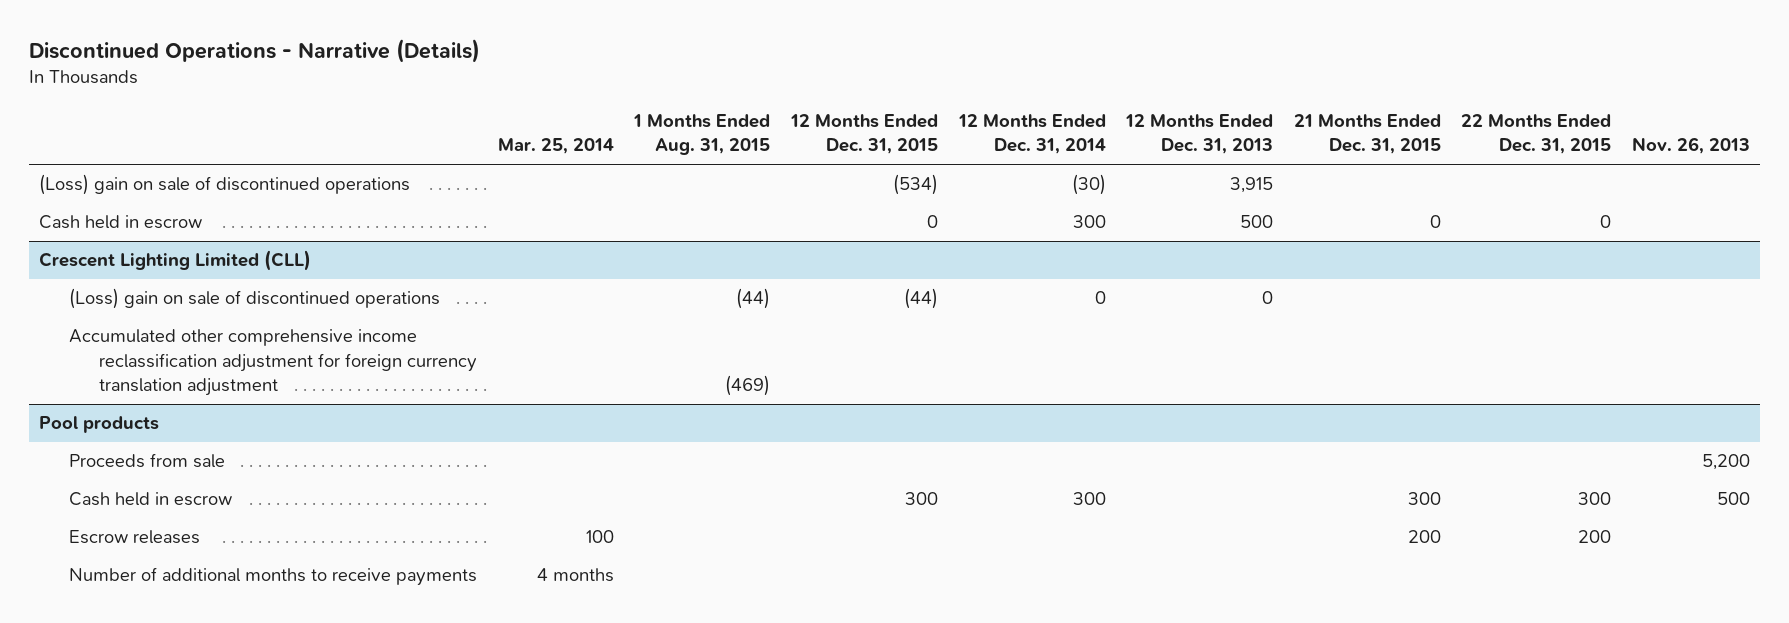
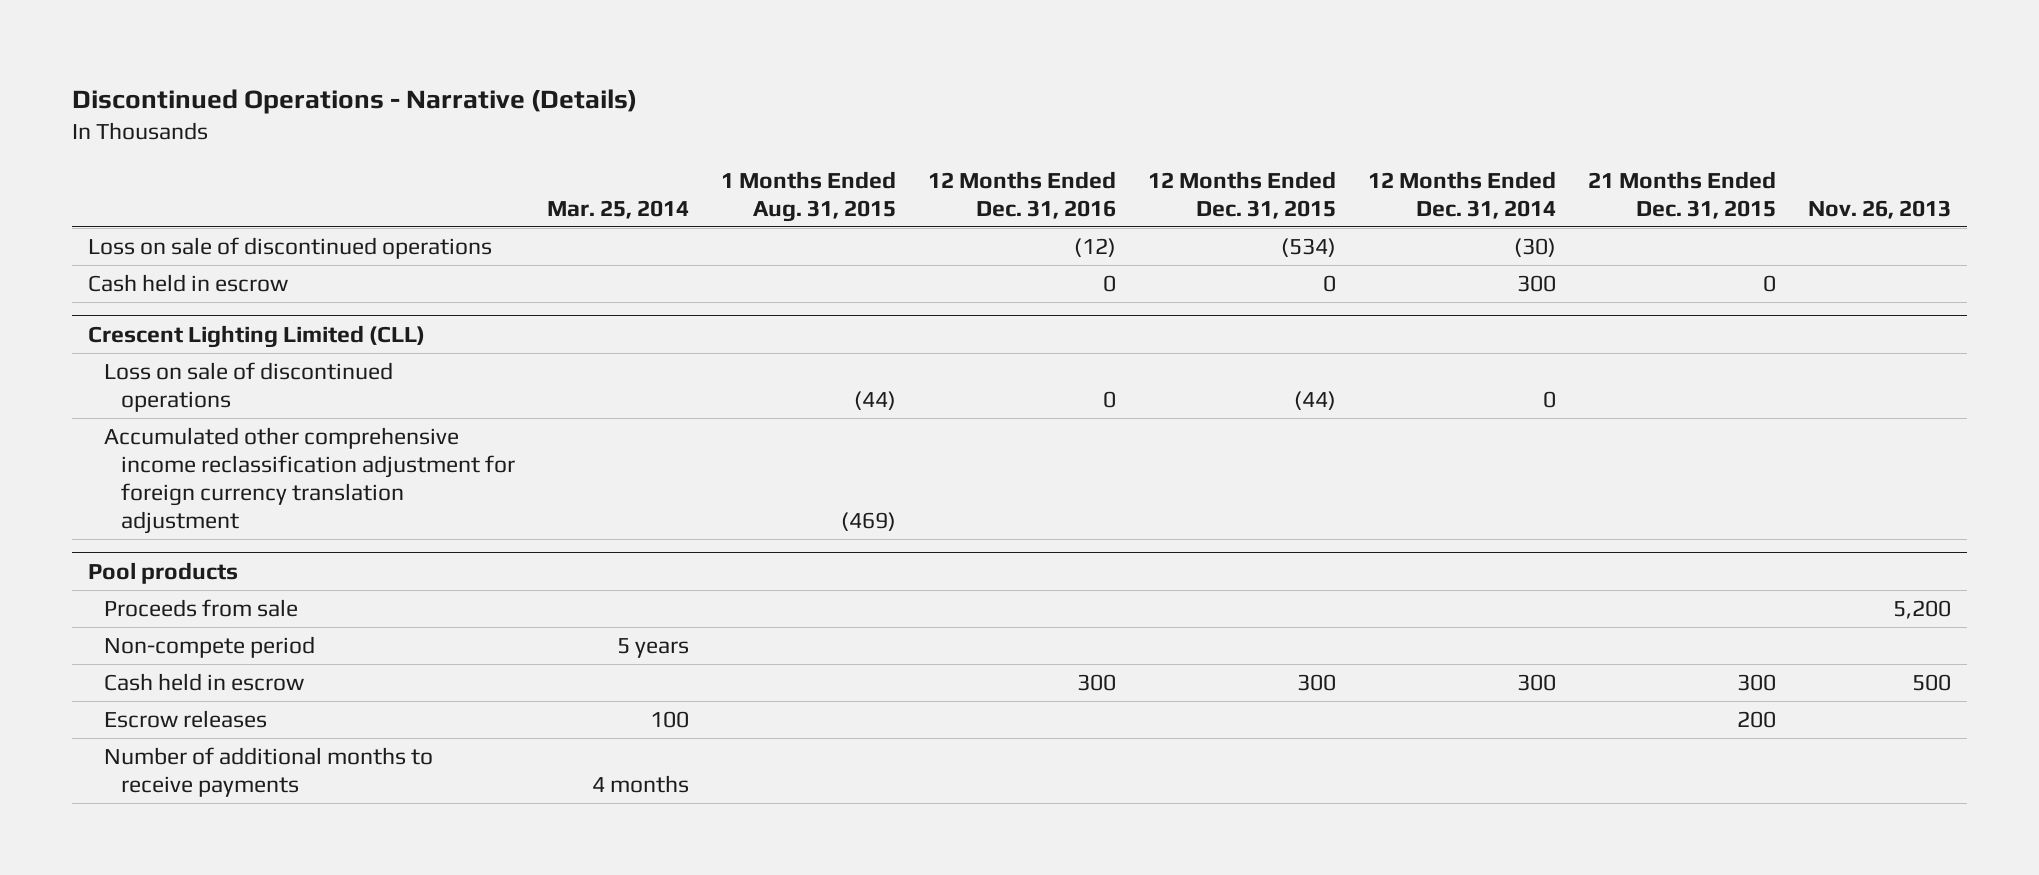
- | Mar. 25, 2014 | 1 Months Ended Aug. 31, 2015 | 12 Months Ended Dec. 31, 2015 | 12 Months Ended Dec. 31, 2014 | 12 Months Ended Dec. 31, 2013 | 21 Months Ended Dec. 31, 2015 | 22 Months Ended Dec. 31, 2015 | Nov. 26, 2013
+ | Mar. 25, 2014 | 1 Months Ended Aug. 31, 2015 | 12 Months Ended Dec. 31, 2016 | 12 Months Ended Dec. 31, 2015 | 12 Months Ended Dec. 31, 2014 | 21 Months Ended Dec. 31, 2015 | Nov. 26, 2013
- (Loss) gain on sale of discontinued operations | | | (534) | (30) | 3,915 | | |
+ Loss on sale of discontinued operations | | | (12) | (534) | (30) | |
@ Crescent Lighting Limited (CLL)
- (Loss) gain on sale of discontinued operations | | (44) | (44) | 0 | 0 | | |
+ Loss on sale of discontinued operations | | (44) | 0 | (44) | 0 | |
@ Pool products
+ Non-compete period | 5 years | | | | | |

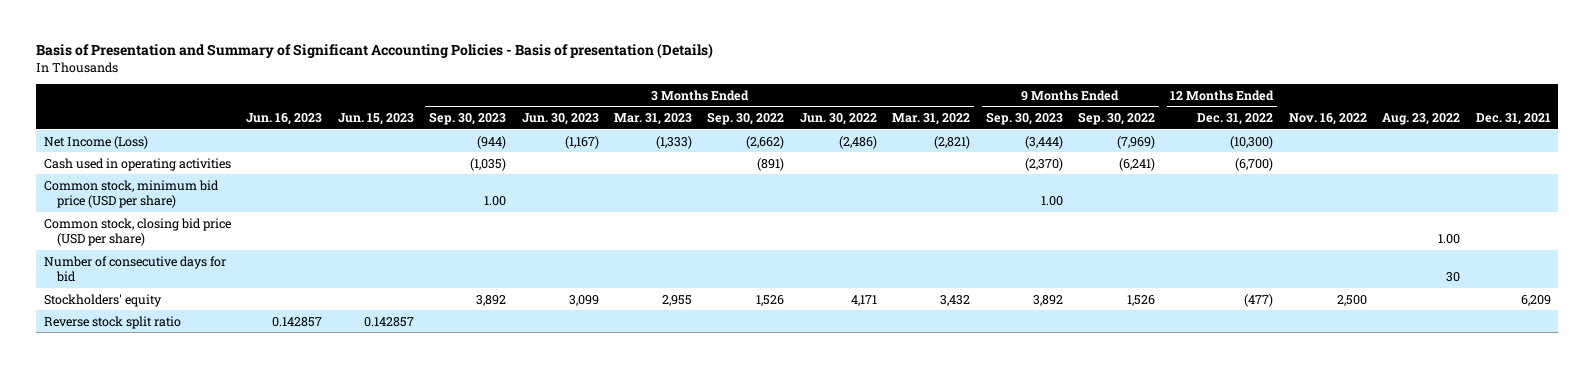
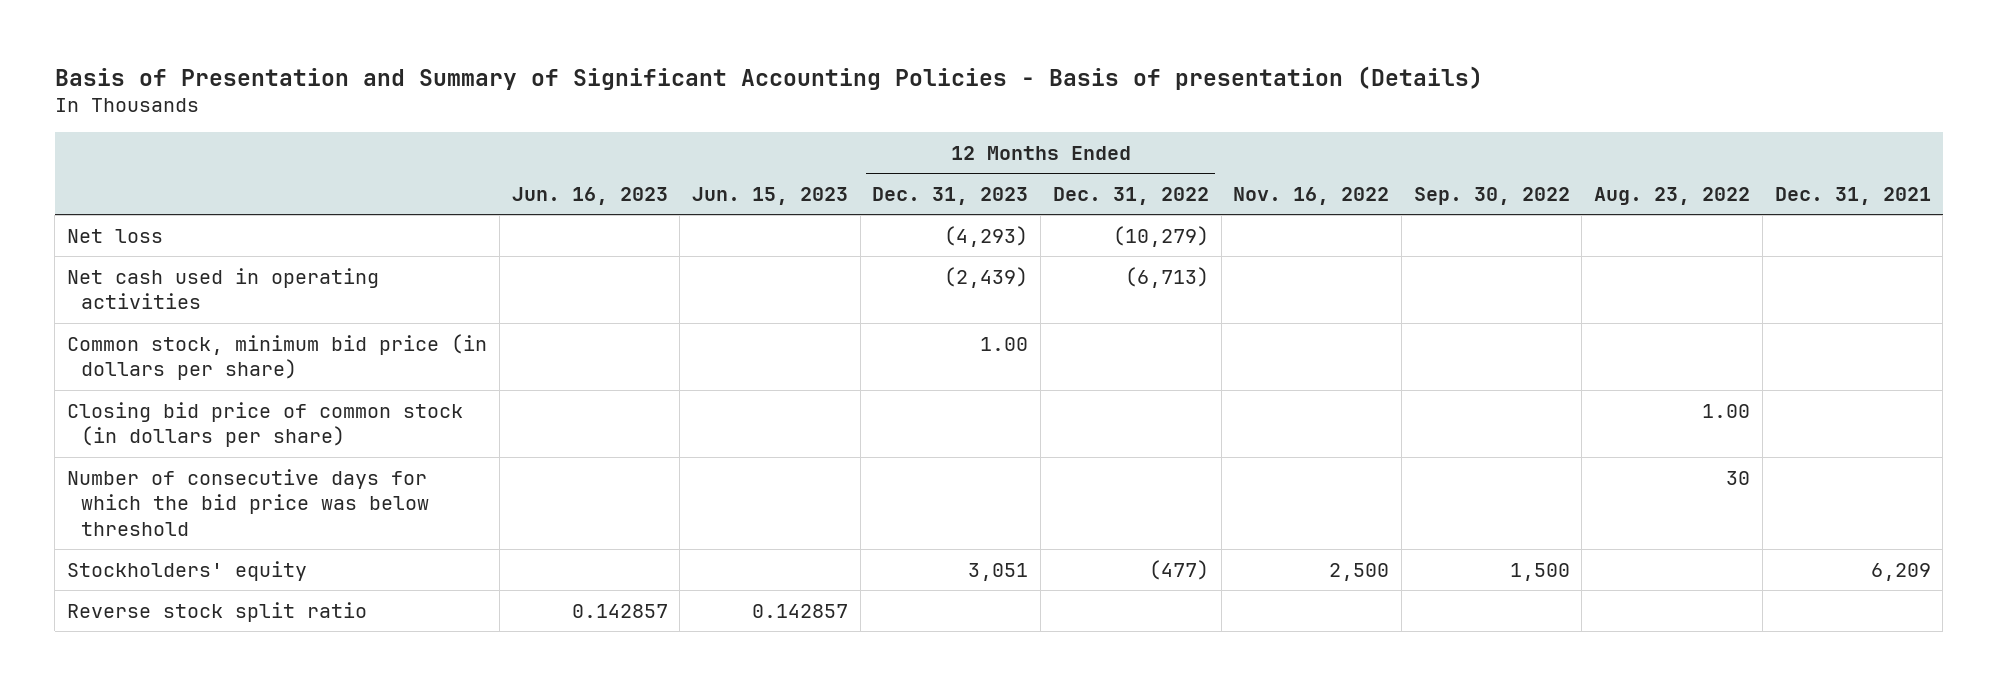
- | Jun. 16, 2023 | Jun. 15, 2023 | 3 Months Ended Sep. 30, 2023 | 3 Months Ended Jun. 30, 2023 | 3 Months Ended Mar. 31, 2023 | 3 Months Ended Sep. 30, 2022 | 3 Months Ended Jun. 30, 2022 | 3 Months Ended Mar. 31, 2022 | 9 Months Ended Sep. 30, 2023 | 9 Months Ended Sep. 30, 2022 | 12 Months Ended Dec. 31, 2022 | Nov. 16, 2022 | Aug. 23, 2022 | Dec. 31, 2021
+ | Jun. 16, 2023 | Jun. 15, 2023 | 12 Months Ended Dec. 31, 2023 | 12 Months Ended Dec. 31, 2022 | Nov. 16, 2022 | Sep. 30, 2022 | Aug. 23, 2022 | Dec. 31, 2021
- Net Income (Loss) | | | (944) | (1,167) | (1,333) | (2,662) | (2,486) | (2,821) | (3,444) | (7,969) | (10,300) | | |
- Cash used in operating activities | | | (1,035) | | | (891) | | | (2,370) | (6,241) | (6,700) | | |
- Common stock, minimum bid price (USD per share) | | | 1.00 | | | | | | 1.00 | | | | |
- Common stock, closing bid price (USD per share) | | | | | | | | | | | | | 1.00 |
- Number of consecutive days for bid | | | | | | | | | | | | | 30 |
+ Net loss | | | (4,293) | (10,279) | | | |
+ Net cash used in operating activities | | | (2,439) | (6,713) | | | |
+ Common stock, minimum bid price (in dollars per share) | | | 1.00 | | | | |
+ Closing bid price of common stock (in dollars per share) | | | | | | | 1.00 |
+ Number of consecutive days for which the bid price was below threshold | | | | | | | 30 |

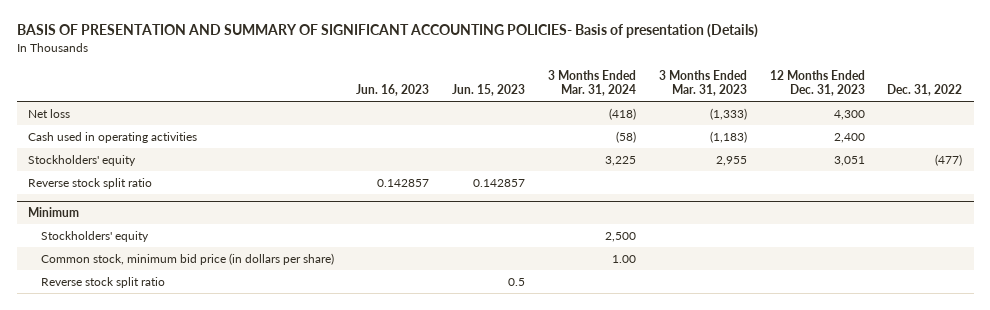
- Basis of Presentation and Summary of Significant Accounting Policies - Basis of presentation (Details)
+ BASIS OF PRESENTATION AND SUMMARY OF SIGNIFICANT ACCOUNTING POLICIES- Basis of presentation (Details)
- | Jun. 16, 2023 | Jun. 15, 2023 | 12 Months Ended Dec. 31, 2023 | 12 Months Ended Dec. 31, 2022 | Nov. 16, 2022 | Sep. 30, 2022 | Aug. 23, 2022 | Dec. 31, 2021
+ | Jun. 16, 2023 | Jun. 15, 2023 | 3 Months Ended Mar. 31, 2024 | 3 Months Ended Mar. 31, 2023 | 12 Months Ended Dec. 31, 2023 | Dec. 31, 2022
- Net loss | | | (4,293) | (10,279) | | | |
- Net cash used in operating activities | | | (2,439) | (6,713) | | | |
- Common stock, minimum bid price (in dollars per share) | | | 1.00 | | | | |
- Closing bid price of common stock (in dollars per share) | | | | | | | 1.00 |
- Number of consecutive days for which the bid price was below threshold | | | | | | | 30 |
+ Net loss | | | (418) | (1,333) | 4,300 |
+ Cash used in operating activities | | | (58) | (1,183) | 2,400 |
+ Minimum
+ Stockholders' equity | | | 2,500 | | |
+ Common stock, minimum bid price (in dollars per share) | | | 1.00 | | |
+ Reverse stock split ratio | | 0.5 | | | |

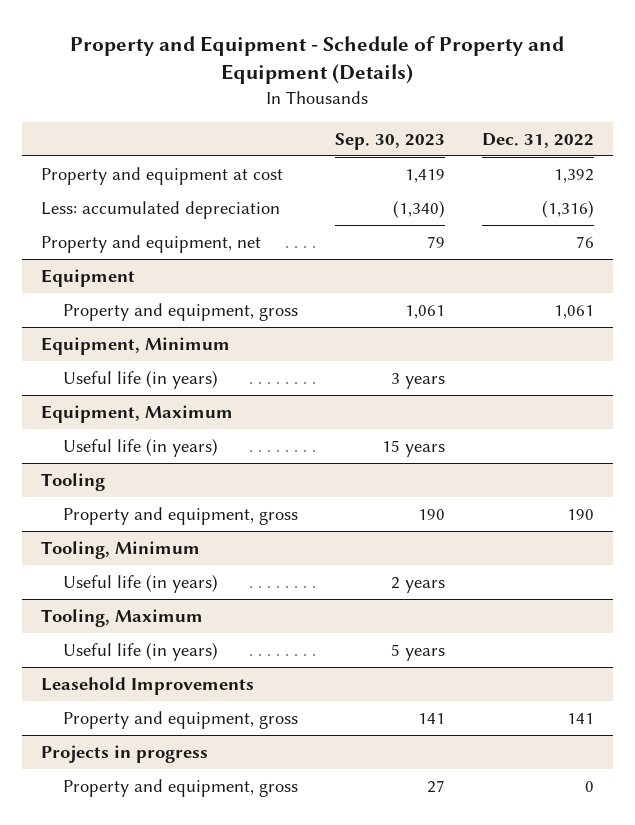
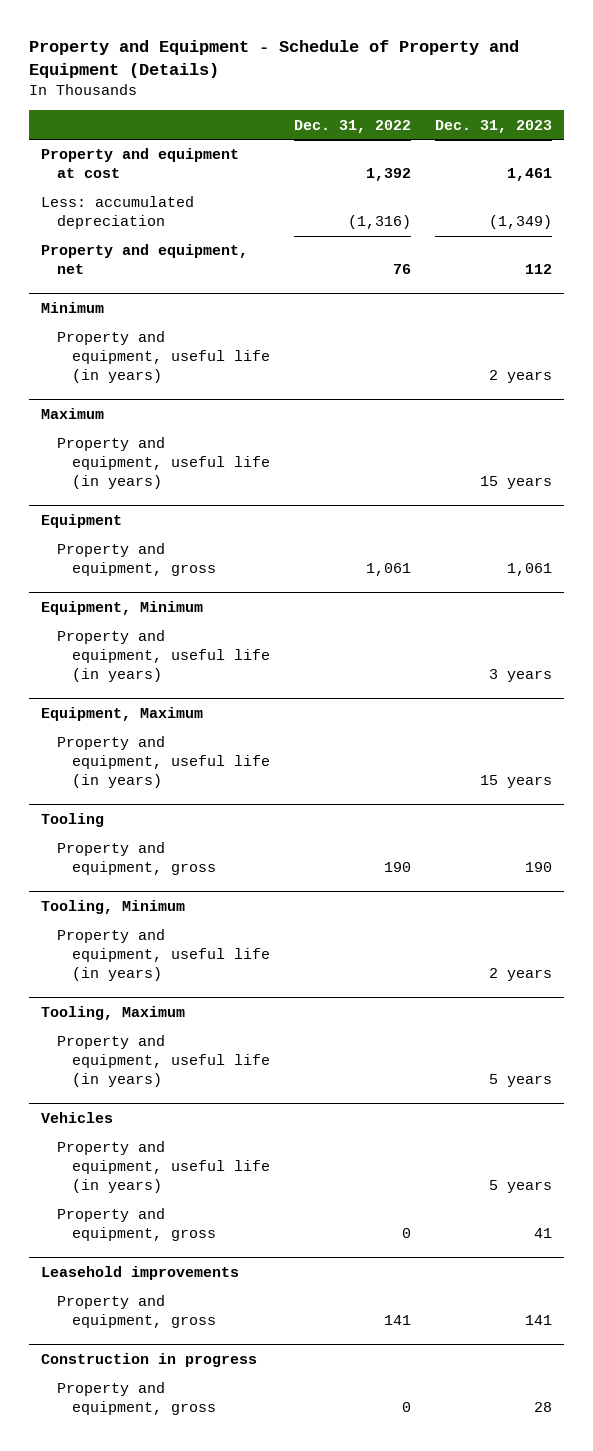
- | Sep. 30, 2023 | Dec. 31, 2022
+ | Dec. 31, 2022 | Dec. 31, 2023
+ Minimum
+ Property and equipment, useful life (in years) | | 2 years
+ Maximum
+ Property and equipment, useful life (in years) | | 15 years
@ Equipment, Minimum
- Useful life (in years) | 3 years |
+ Property and equipment, useful life (in years) | | 3 years
@ Equipment, Maximum
- Useful life (in years) | 15 years |
+ Property and equipment, useful life (in years) | | 15 years
@ Tooling, Minimum
- Useful life (in years) | 2 years |
+ Property and equipment, useful life (in years) | | 2 years
@ Tooling, Maximum
- Useful life (in years) | 5 years |
- Leasehold Improvements
@ Tooling, Maximum
+ Property and equipment, useful life (in years) | | 5 years
+ Vehicles
+ Property and equipment, useful life (in years) | | 5 years
+ Property and equipment, gross | 0 | 41
+ Leasehold improvements
- Projects in progress
+ Construction in progress

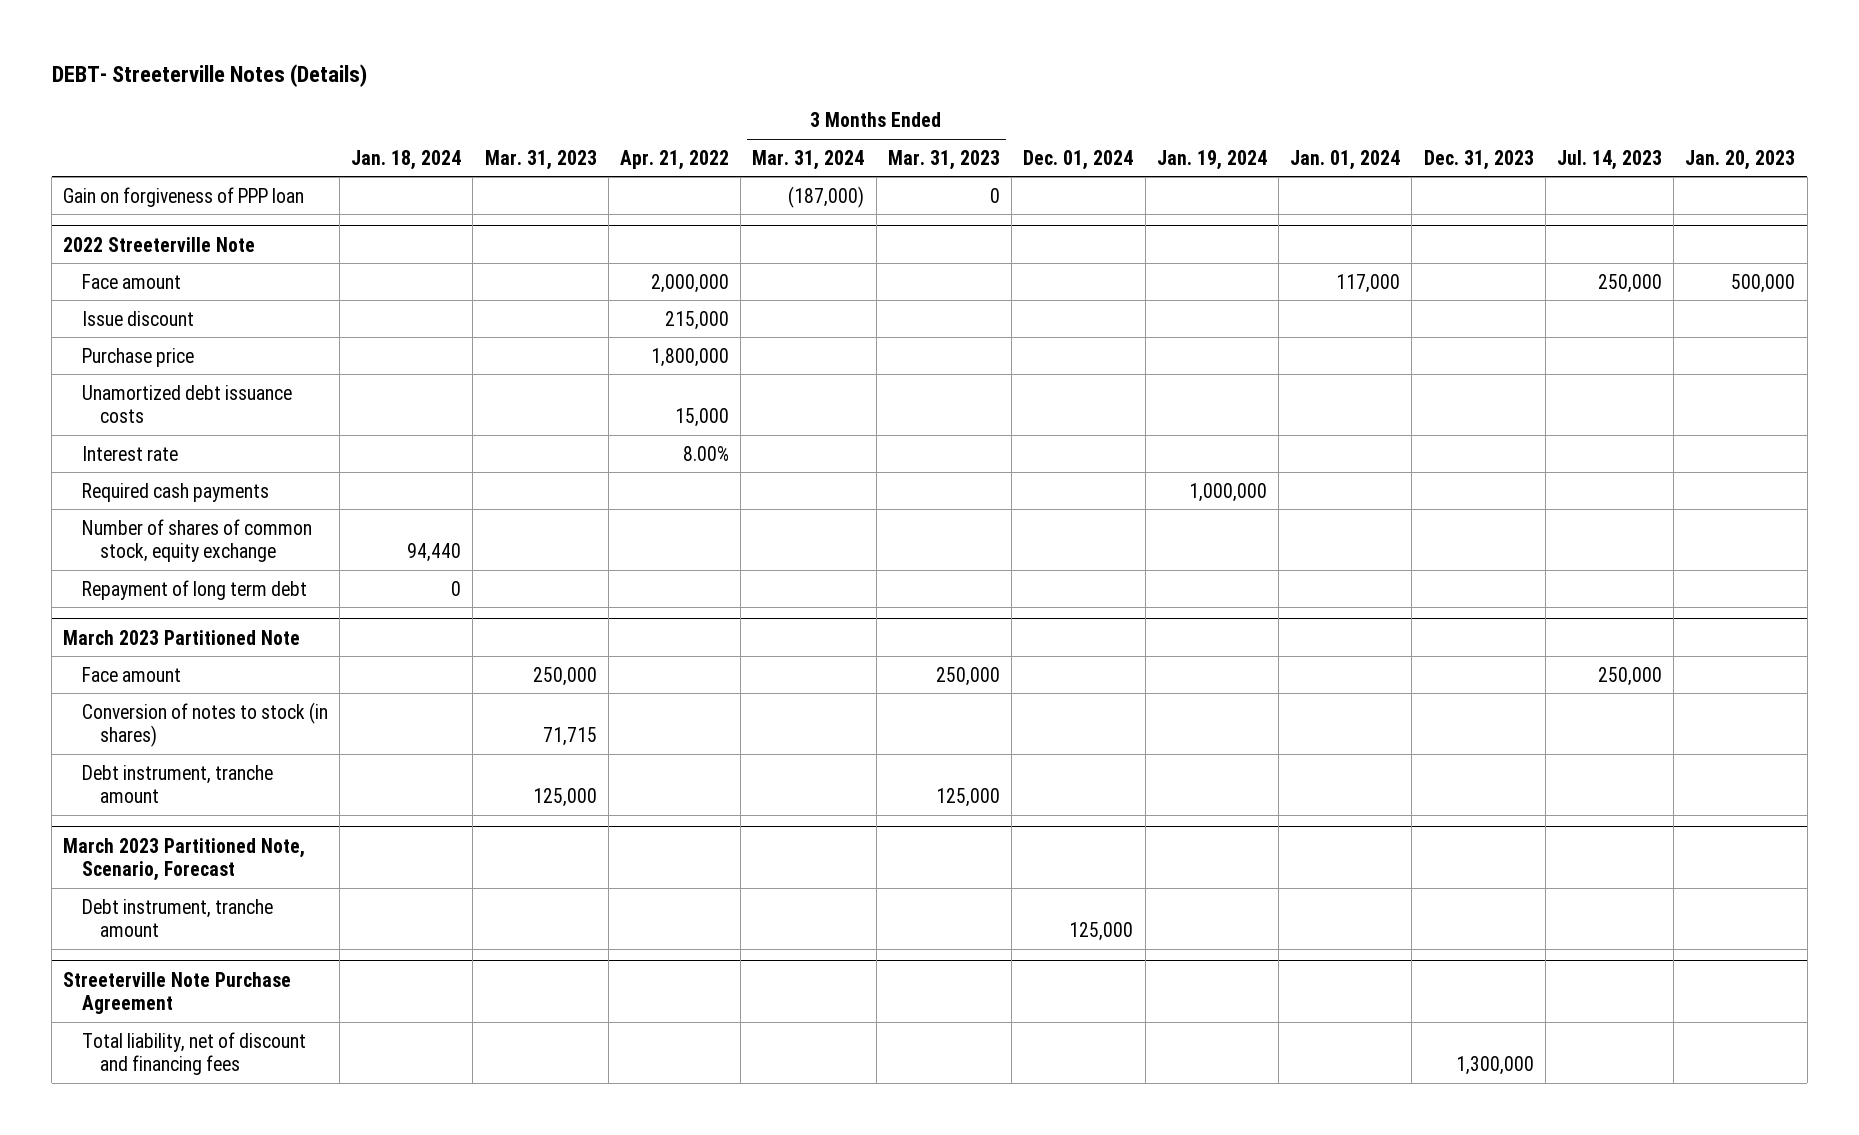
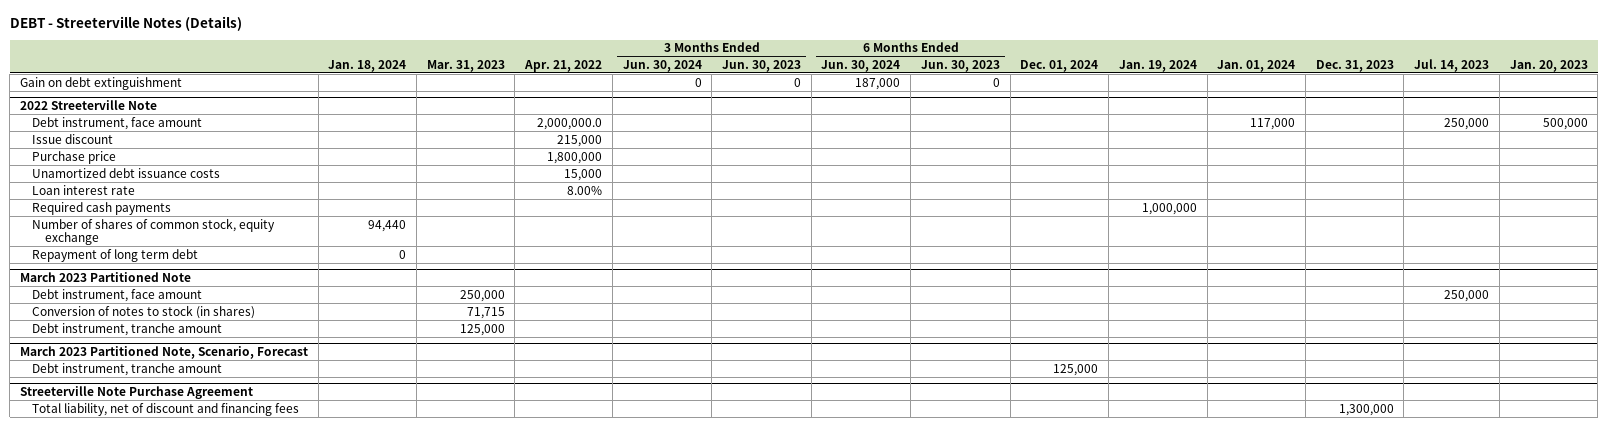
- DEBT- Streeterville Notes (Details)
+ DEBT - Streeterville Notes (Details)
- | Jan. 18, 2024 | Mar. 31, 2023 | Apr. 21, 2022 | 3 Months Ended Mar. 31, 2024 | 3 Months Ended Mar. 31, 2023 | Dec. 01, 2024 | Jan. 19, 2024 | Jan. 01, 2024 | Dec. 31, 2023 | Jul. 14, 2023 | Jan. 20, 2023
+ | Jan. 18, 2024 | Mar. 31, 2023 | Apr. 21, 2022 | 3 Months Ended Jun. 30, 2024 | 3 Months Ended Jun. 30, 2023 | 6 Months Ended Jun. 30, 2024 | 6 Months Ended Jun. 30, 2023 | Dec. 01, 2024 | Jan. 19, 2024 | Jan. 01, 2024 | Dec. 31, 2023 | Jul. 14, 2023 | Jan. 20, 2023
- Gain on forgiveness of PPP loan | | | | (187,000) | 0 | | | | | |
+ Gain on debt extinguishment | | | | 0 | 0 | 187,000 | 0 | | | | | |
@ 2022 Streeterville Note
- Face amount | | | 2,000,000 | | | | | 117,000 | | 250,000 | 500,000
+ Debt instrument, face amount | | | 2,000,000.0 | | | | | | | 117,000 | | 250,000 | 500,000
- Interest rate | | | 8.00% | | | | | | | |
+ Loan interest rate | | | 8.00% | | | | | | | | | |
@ March 2023 Partitioned Note
- Face amount | | 250,000 | | | 250,000 | | | | | 250,000 |
+ Debt instrument, face amount | | 250,000 | | | | | | | | | | 250,000 |

